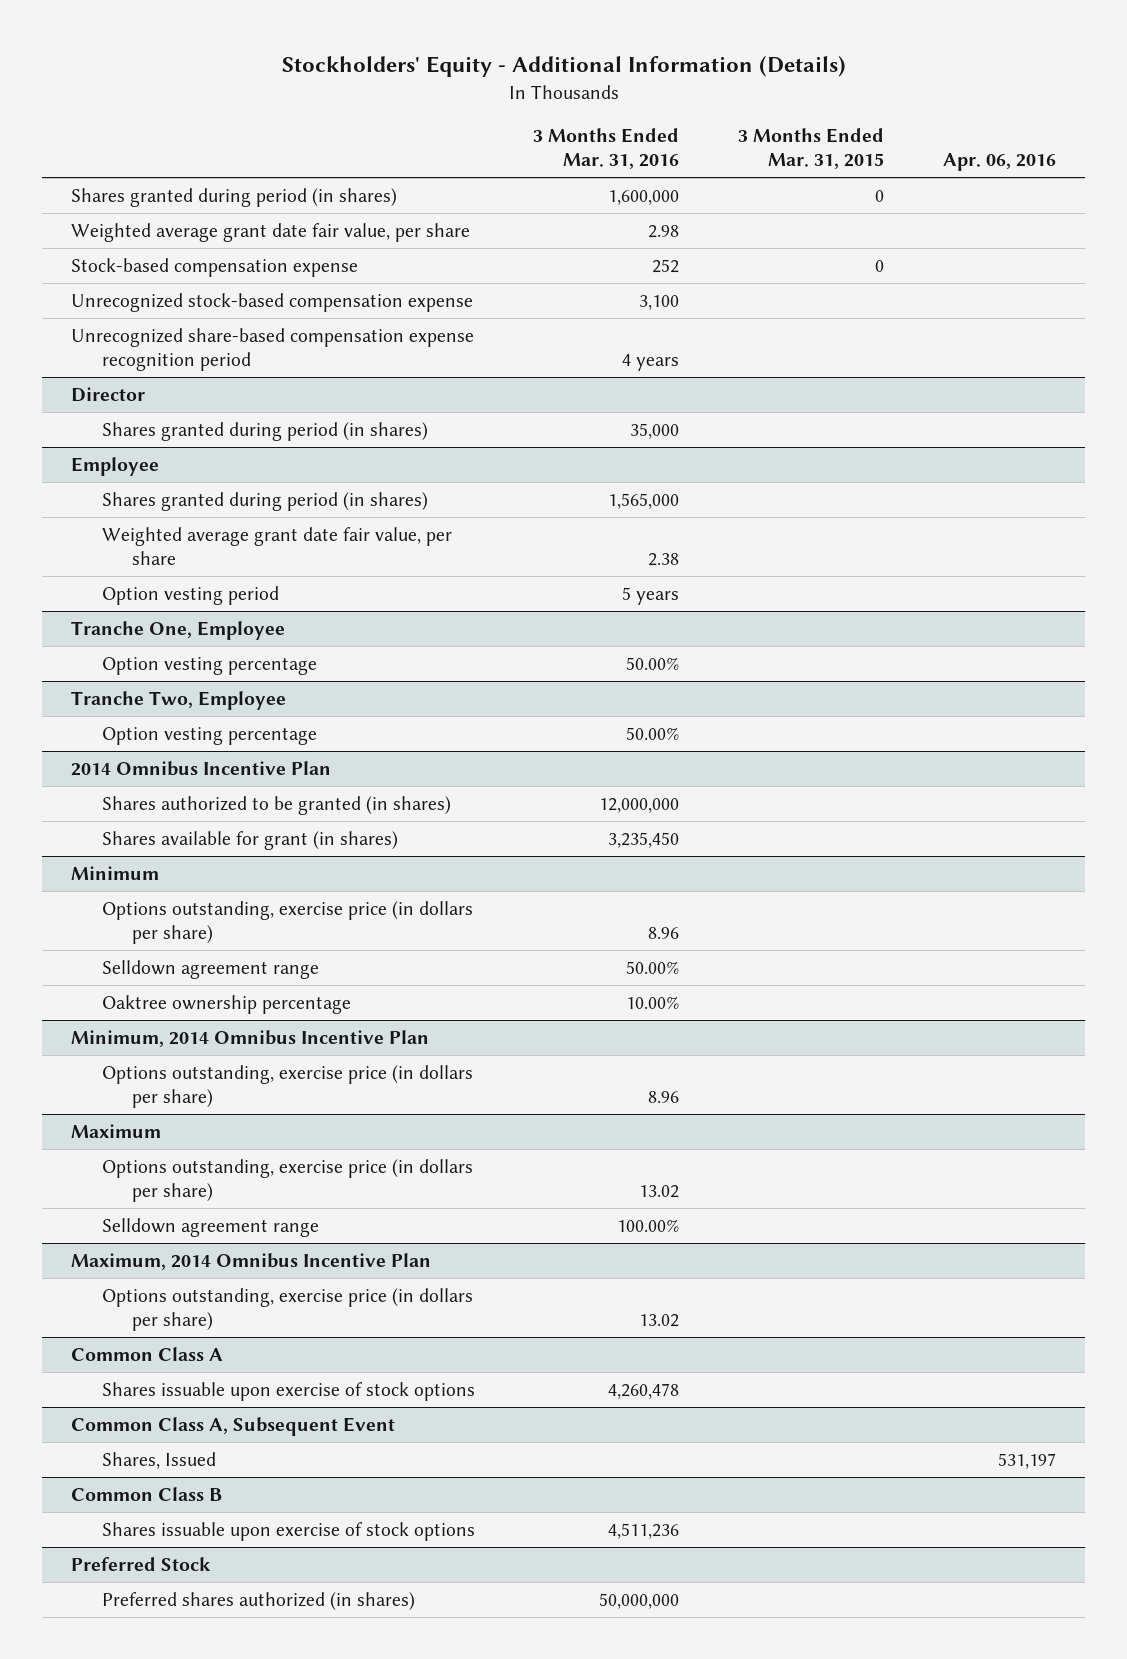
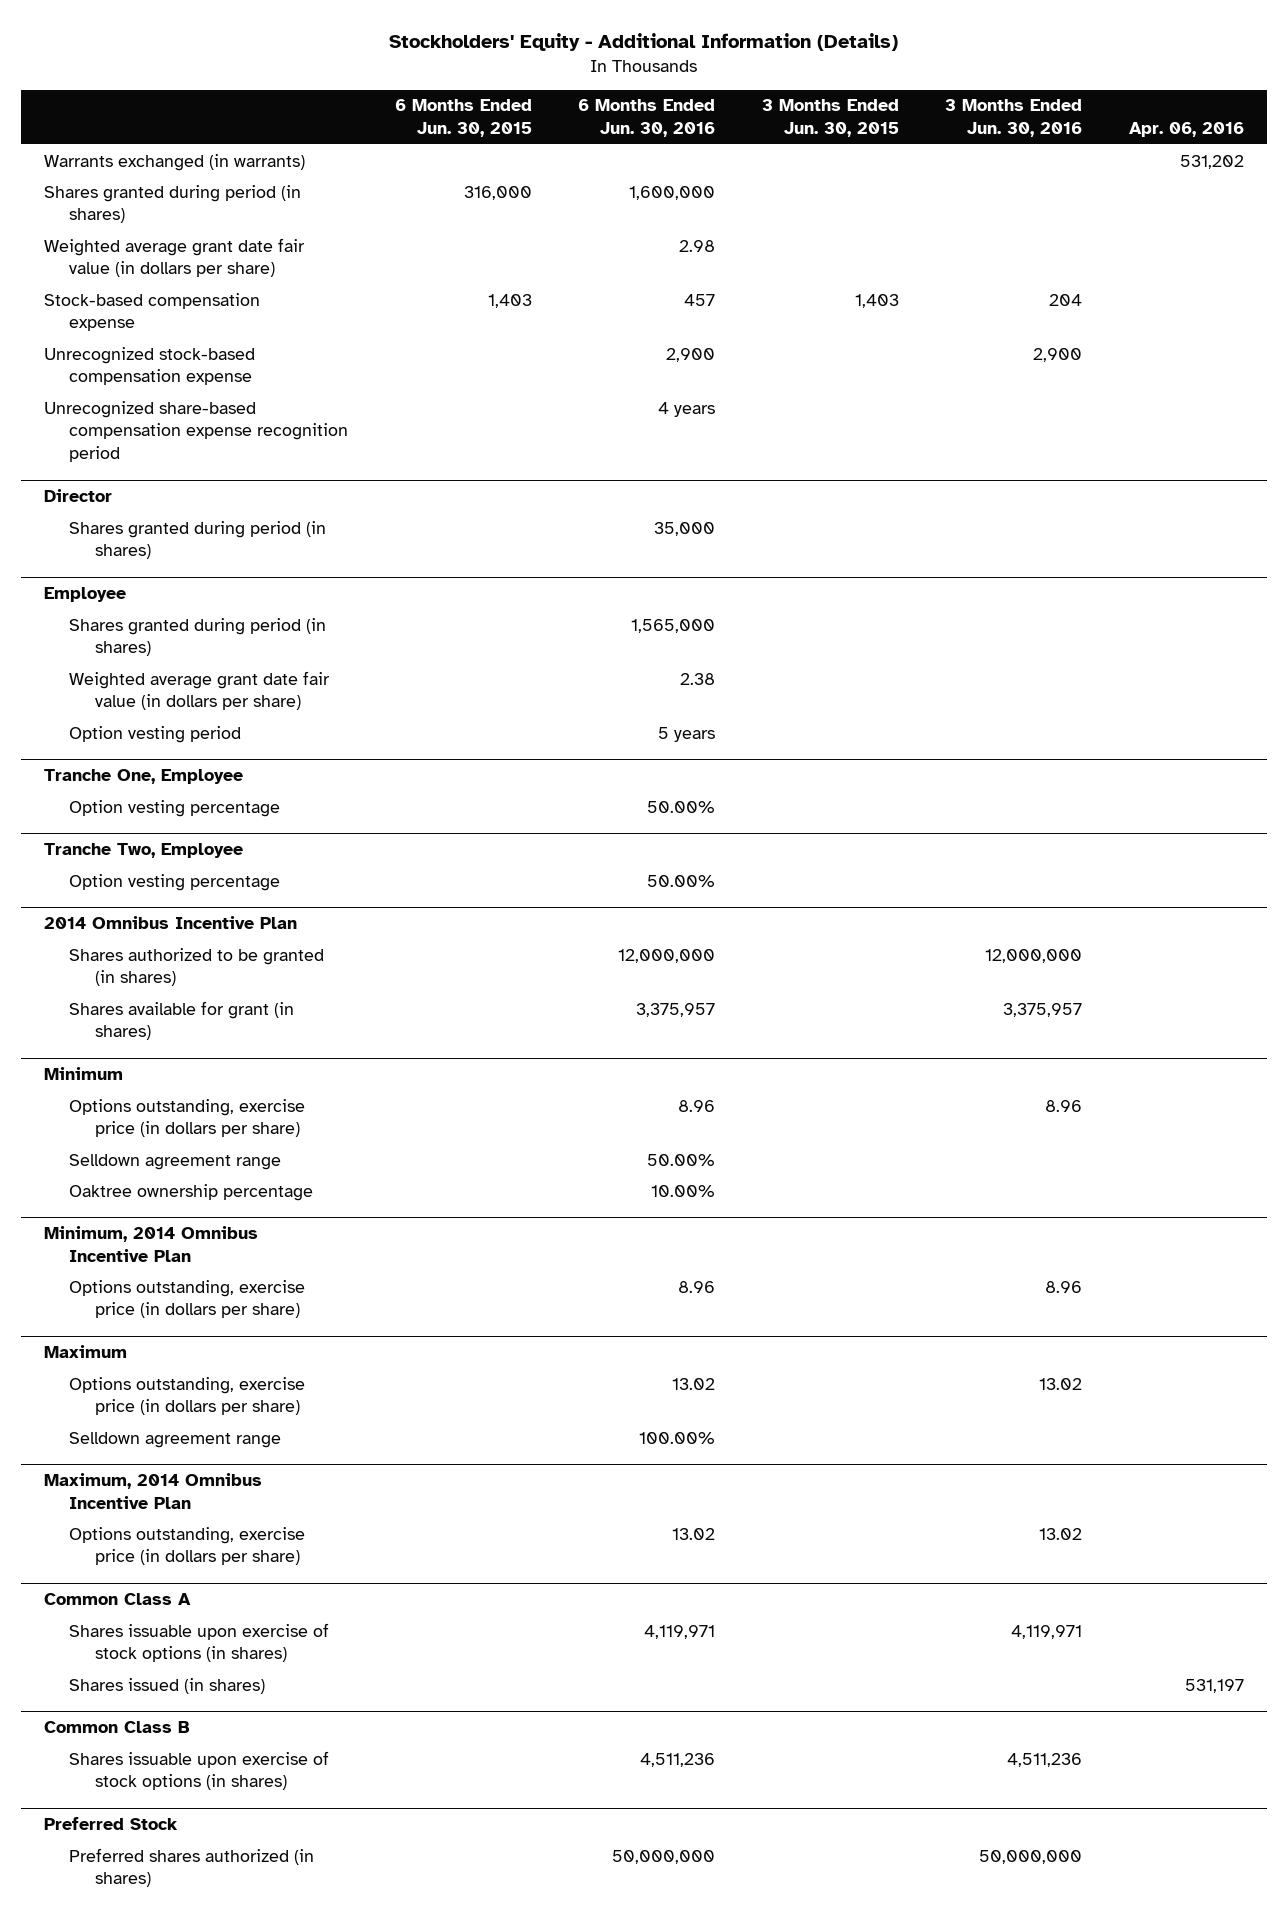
- | 3 Months Ended Mar. 31, 2016 | 3 Months Ended Mar. 31, 2015 | Apr. 06, 2016
+ | 6 Months Ended Jun. 30, 2015 | 6 Months Ended Jun. 30, 2016 | 3 Months Ended Jun. 30, 2015 | 3 Months Ended Jun. 30, 2016 | Apr. 06, 2016
+ Warrants exchanged (in warrants) | | | | | 531,202
- Weighted average grant date fair value, per share | 2.98 | |
+ Weighted average grant date fair value (in dollars per share) | | 2.98 | | |
@ Employee
- Weighted average grant date fair value, per share | 2.38 | |
+ Weighted average grant date fair value (in dollars per share) | | 2.38 | | |
@ Common Class A
- Shares issuable upon exercise of stock options | 4,260,478 | |
- Common Class A, Subsequent Event
- Shares, Issued | | | 531,197
@ Common Class A
+ Shares issuable upon exercise of stock options (in shares) | | 4,119,971 | | 4,119,971 |
+ Shares issued (in shares) | | | | | 531,197
@ Common Class B
- Shares issuable upon exercise of stock options | 4,511,236 | |
+ Shares issuable upon exercise of stock options (in shares) | | 4,511,236 | | 4,511,236 |

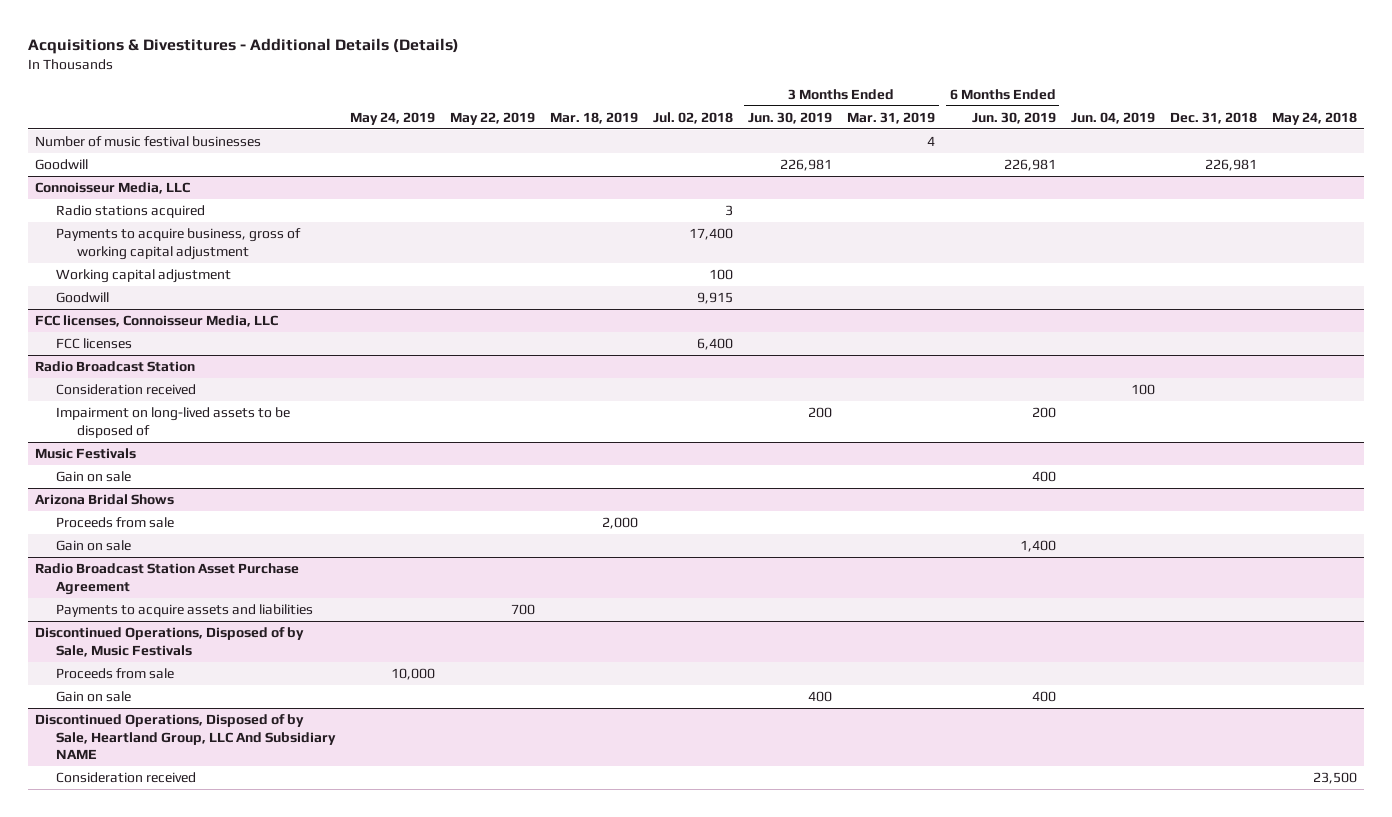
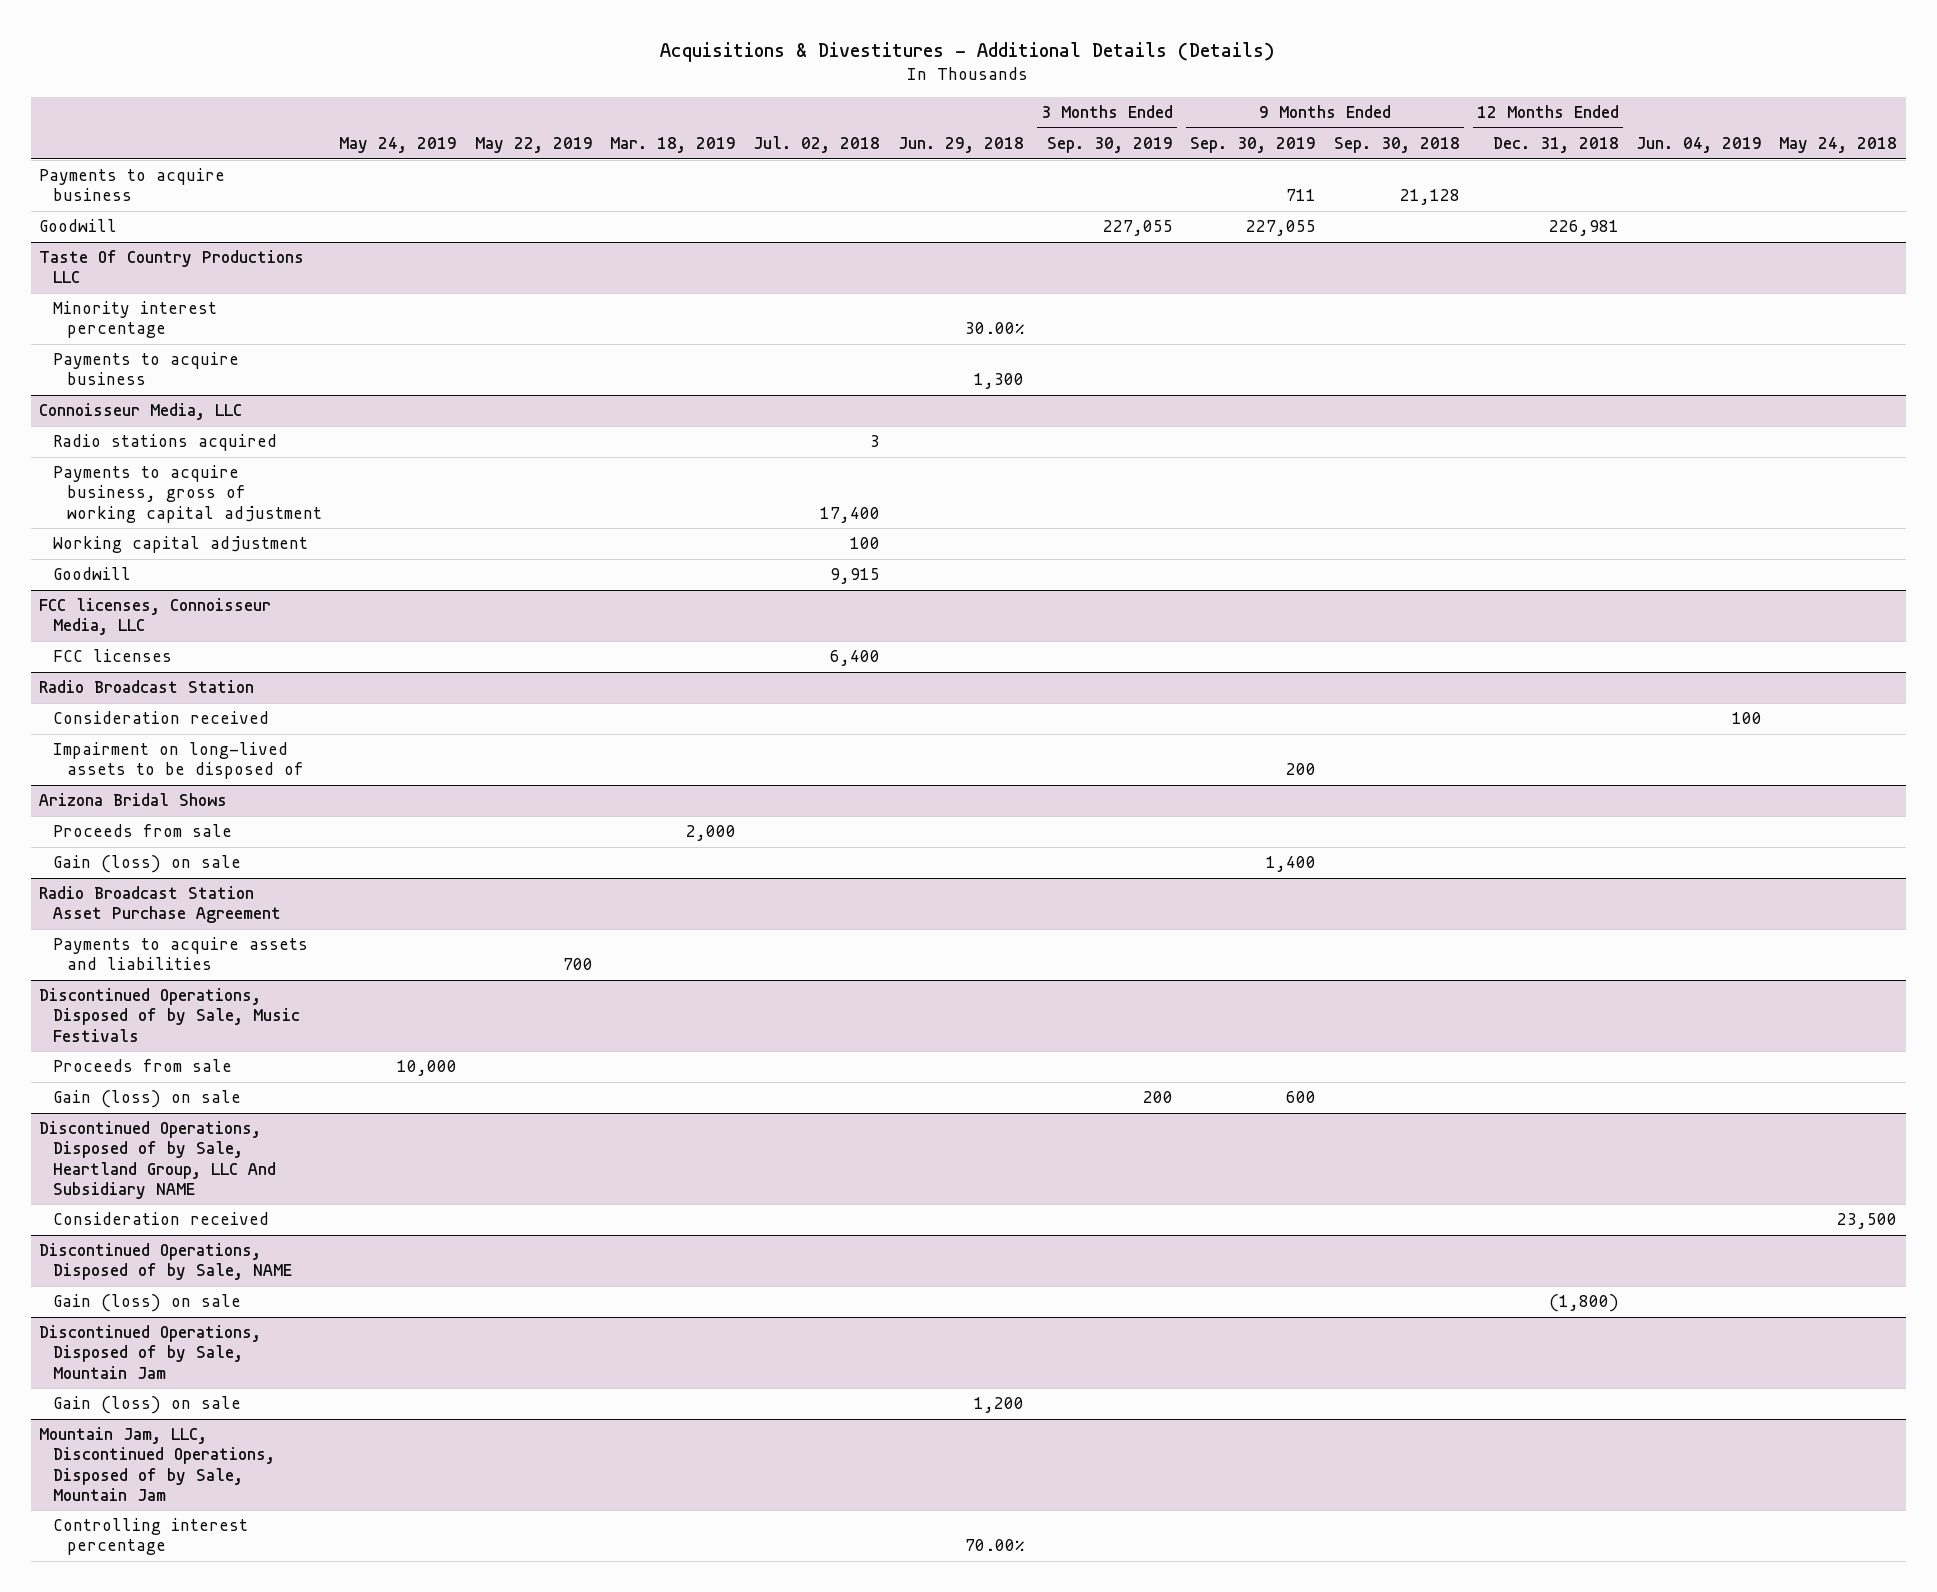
- | May 24, 2019 | May 22, 2019 | Mar. 18, 2019 | Jul. 02, 2018 | 3 Months Ended Jun. 30, 2019 | 3 Months Ended Mar. 31, 2019 | 6 Months Ended Jun. 30, 2019 | Jun. 04, 2019 | Dec. 31, 2018 | May 24, 2018
+ | May 24, 2019 | May 22, 2019 | Mar. 18, 2019 | Jul. 02, 2018 | Jun. 29, 2018 | 3 Months Ended Sep. 30, 2019 | 9 Months Ended Sep. 30, 2019 | 9 Months Ended Sep. 30, 2018 | 12 Months Ended Dec. 31, 2018 | Jun. 04, 2019 | May 24, 2018
- Number of music festival businesses | | | | | | 4 | | | |
+ Payments to acquire business | | | | | | | 711 | 21,128 | | |
+ Taste Of Country Productions LLC
+ Minority interest percentage | | | | | 30.00% | | | | | |
+ Payments to acquire business | | | | | 1,300 | | | | | |
- Music Festivals
- Gain on sale | | | | | | | 400 | | |
@ Arizona Bridal Shows
- Gain on sale | | | | | | | 1,400 | | |
+ Gain (loss) on sale | | | | | | | 1,400 | | | |
@ Discontinued Operations, Disposed of by Sale, Music Festivals
- Gain on sale | | | | | 400 | | 400 | | |
+ Gain (loss) on sale | | | | | | 200 | 600 | | | |
+ Discontinued Operations, Disposed of by Sale, NAME
+ Gain (loss) on sale | | | | | | | | | (1,800) | |
+ Discontinued Operations, Disposed of by Sale, Mountain Jam
+ Gain (loss) on sale | | | | | 1,200 | | | | | |
+ Mountain Jam, LLC, Discontinued Operations, Disposed of by Sale, Mountain Jam
+ Controlling interest percentage | | | | | 70.00% | | | | | |

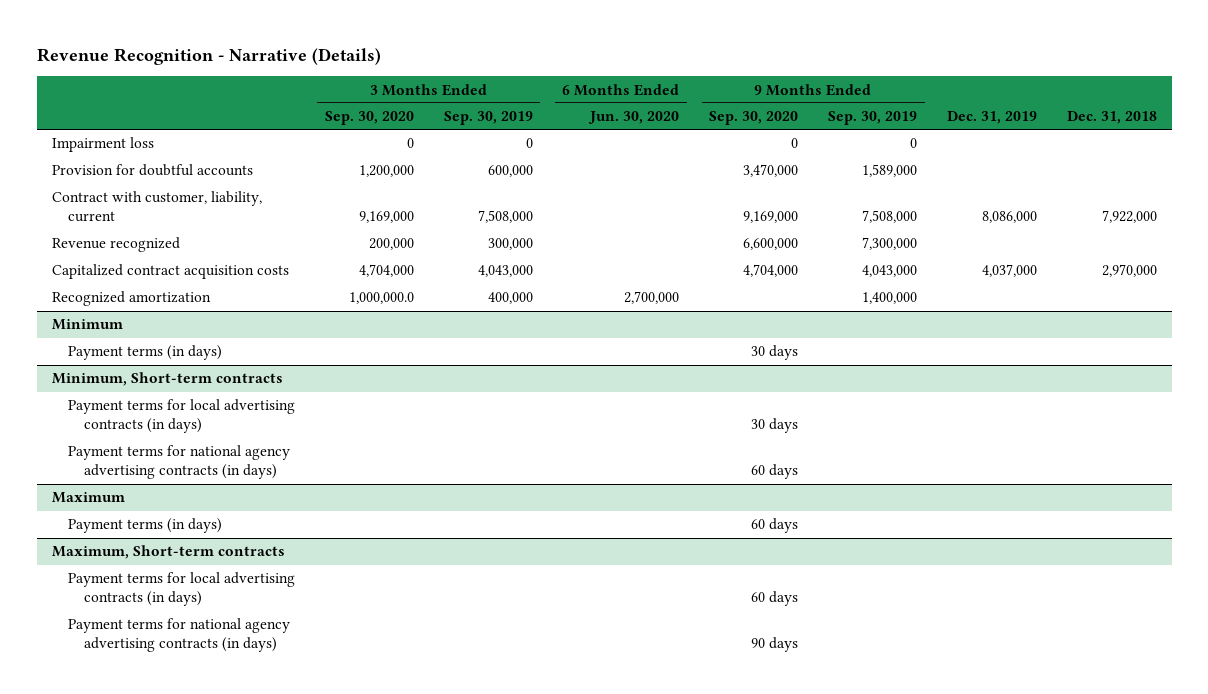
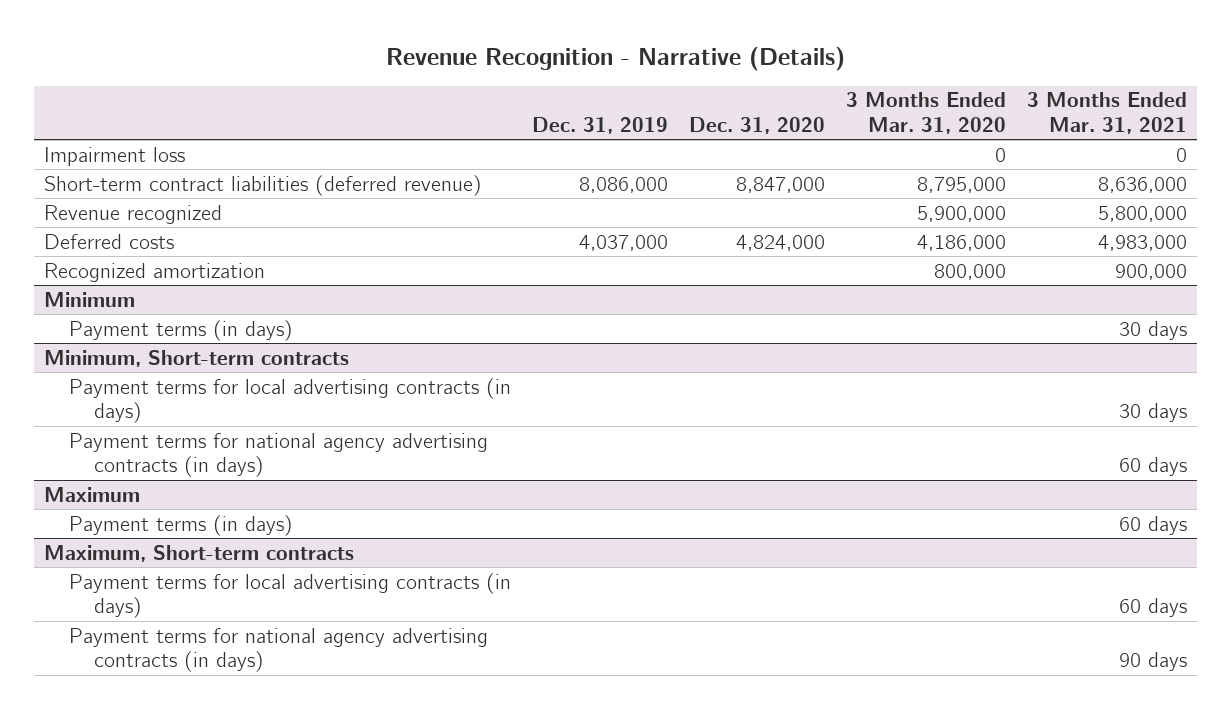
- | 3 Months Ended Sep. 30, 2020 | 3 Months Ended Sep. 30, 2019 | 6 Months Ended Jun. 30, 2020 | 9 Months Ended Sep. 30, 2020 | 9 Months Ended Sep. 30, 2019 | Dec. 31, 2019 | Dec. 31, 2018
+ | Dec. 31, 2019 | Dec. 31, 2020 | 3 Months Ended Mar. 31, 2020 | 3 Months Ended Mar. 31, 2021
- Provision for doubtful accounts | 1,200,000 | 600,000 | | 3,470,000 | 1,589,000 | |
- Contract with customer, liability, current | 9,169,000 | 7,508,000 | | 9,169,000 | 7,508,000 | 8,086,000 | 7,922,000
+ Short-term contract liabilities (deferred revenue) | 8,086,000 | 8,847,000 | 8,795,000 | 8,636,000
- Capitalized contract acquisition costs | 4,704,000 | 4,043,000 | | 4,704,000 | 4,043,000 | 4,037,000 | 2,970,000
+ Deferred costs | 4,037,000 | 4,824,000 | 4,186,000 | 4,983,000

